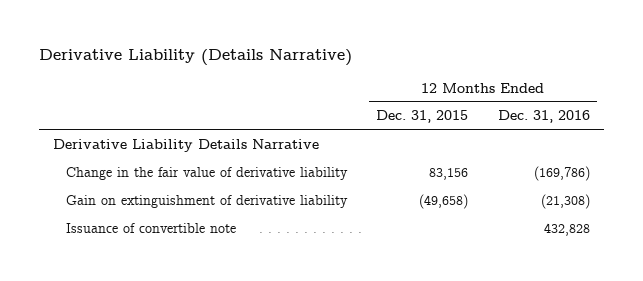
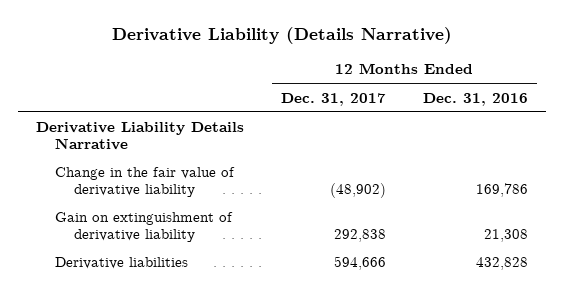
- | 12 Months Ended Dec. 31, 2015 | 12 Months Ended Dec. 31, 2016
+ | 12 Months Ended Dec. 31, 2017 | 12 Months Ended Dec. 31, 2016
- Change in the fair value of derivative liability | 83,156 | (169,786)
- Gain on extinguishment of derivative liability | (49,658) | (21,308)
- Issuance of convertible note | | 432,828
+ Change in the fair value of derivative liability | (48,902) | 169,786
+ Gain on extinguishment of derivative liability | 292,838 | 21,308
+ Derivative liabilities | 594,666 | 432,828

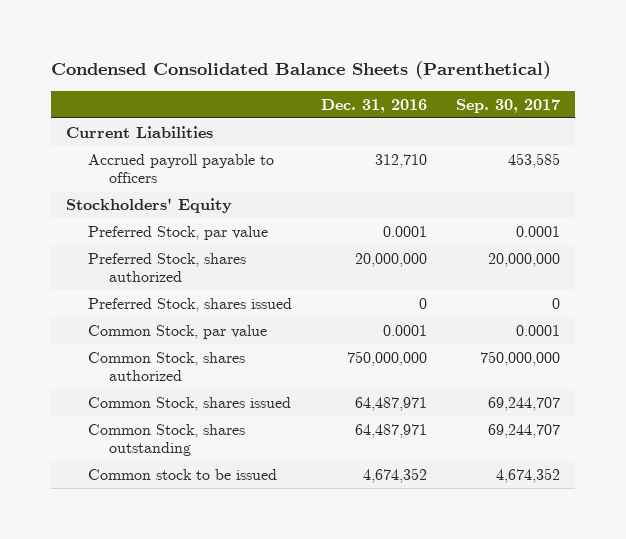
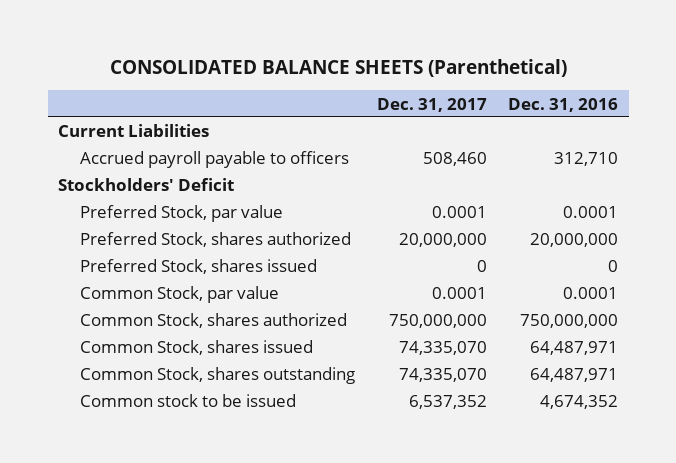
- Condensed Consolidated Balance Sheets (Parenthetical)
+ CONSOLIDATED BALANCE SHEETS (Parenthetical)
- | Dec. 31, 2016 | Sep. 30, 2017
+ | Dec. 31, 2017 | Dec. 31, 2016
- Stockholders' Equity
+ Stockholders' Deficit

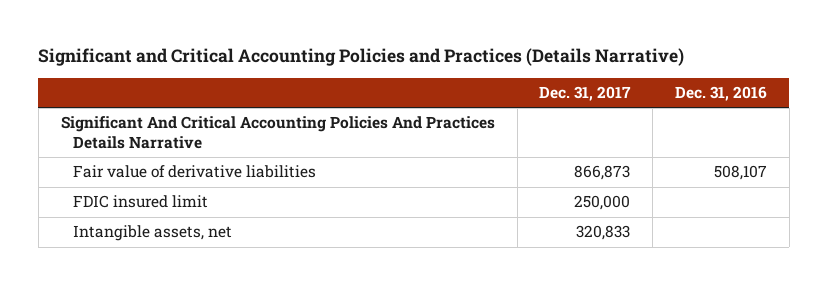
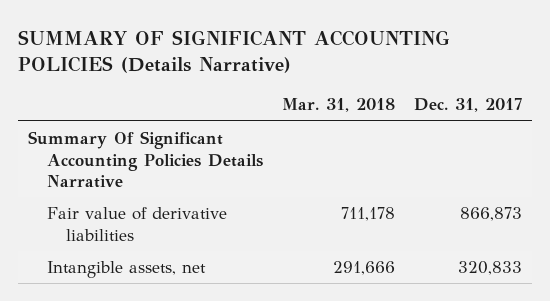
- Significant and Critical Accounting Policies and Practices (Details Narrative)
+ SUMMARY OF SIGNIFICANT ACCOUNTING POLICIES (Details Narrative)
- | Dec. 31, 2017 | Dec. 31, 2016
+ | Mar. 31, 2018 | Dec. 31, 2017
- Significant And Critical Accounting Policies And Practices Details Narrative
+ Summary Of Significant Accounting Policies Details Narrative
- FDIC insured limit | 250,000 |

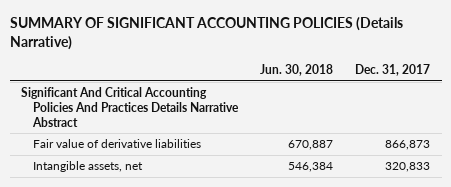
- | Mar. 31, 2018 | Dec. 31, 2017
+ | Jun. 30, 2018 | Dec. 31, 2017
- Summary Of Significant Accounting Policies Details Narrative
+ Significant And Critical Accounting Policies And Practices Details Narrative Abstract

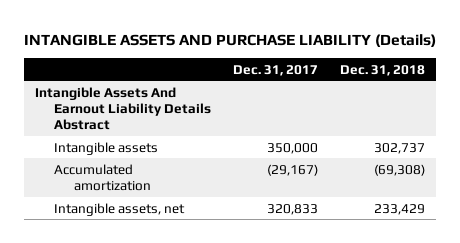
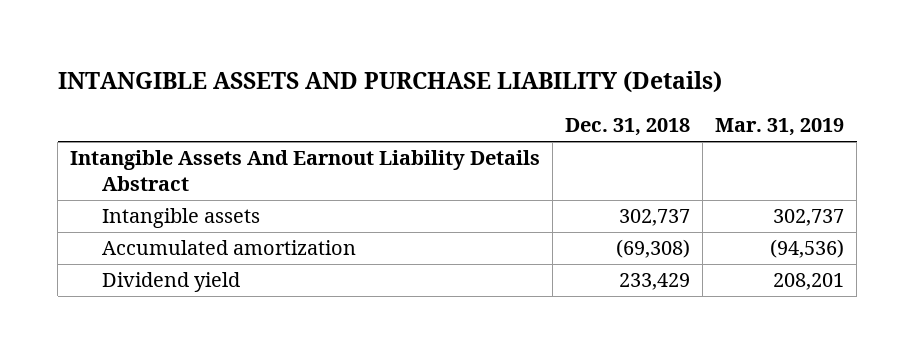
- | Dec. 31, 2017 | Dec. 31, 2018
+ | Dec. 31, 2018 | Mar. 31, 2019
- Intangible assets, net | 320,833 | 233,429
+ Dividend yield | 233,429 | 208,201

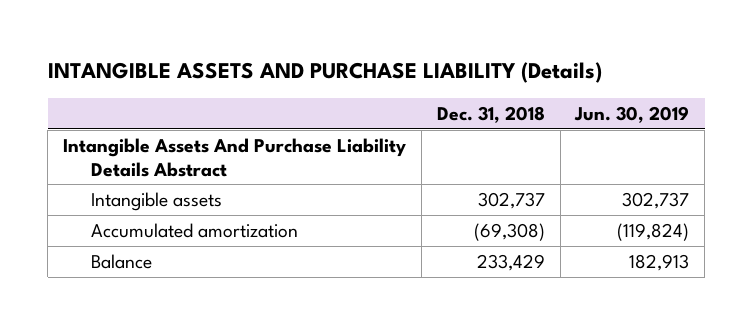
- | Dec. 31, 2018 | Mar. 31, 2019
+ | Dec. 31, 2018 | Jun. 30, 2019
- Intangible Assets And Earnout Liability Details Abstract
+ Intangible Assets And Purchase Liability Details Abstract
- Dividend yield | 233,429 | 208,201
+ Balance | 233,429 | 182,913

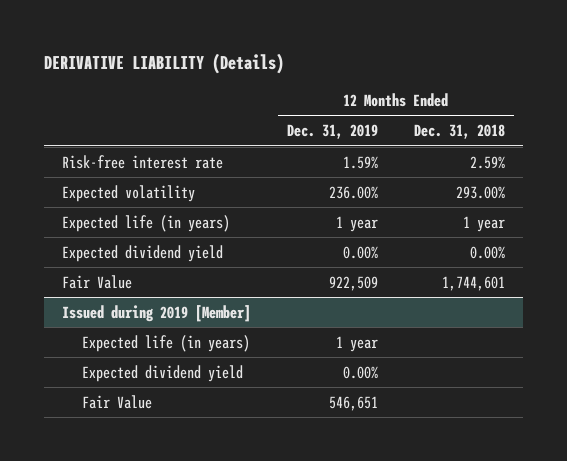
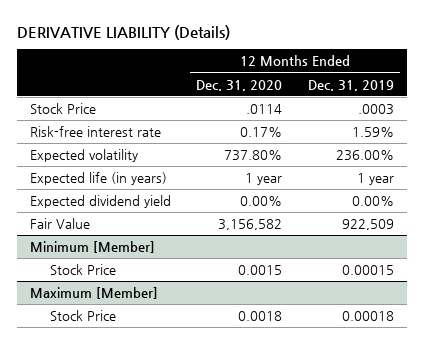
- | 12 Months Ended Dec. 31, 2019 | 12 Months Ended Dec. 31, 2018
+ | 12 Months Ended Dec. 31, 2020 | 12 Months Ended Dec. 31, 2019
+ Stock Price | .0114 | .0003
- Issued during 2019 [Member]
- Expected life (in years) | 1 year |
- Expected dividend yield | 0.00% |
- Fair Value | 546,651 |
+ Minimum [Member]
+ Stock Price | 0.0015 | 0.00015
+ Maximum [Member]
+ Stock Price | 0.0018 | 0.00018

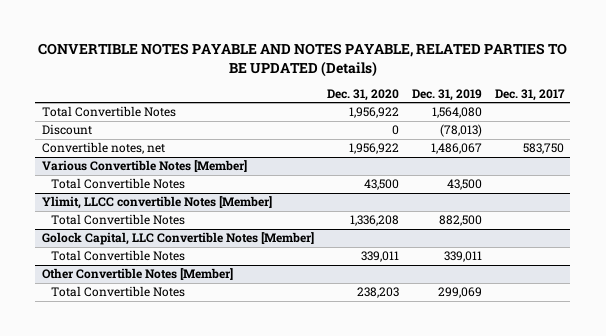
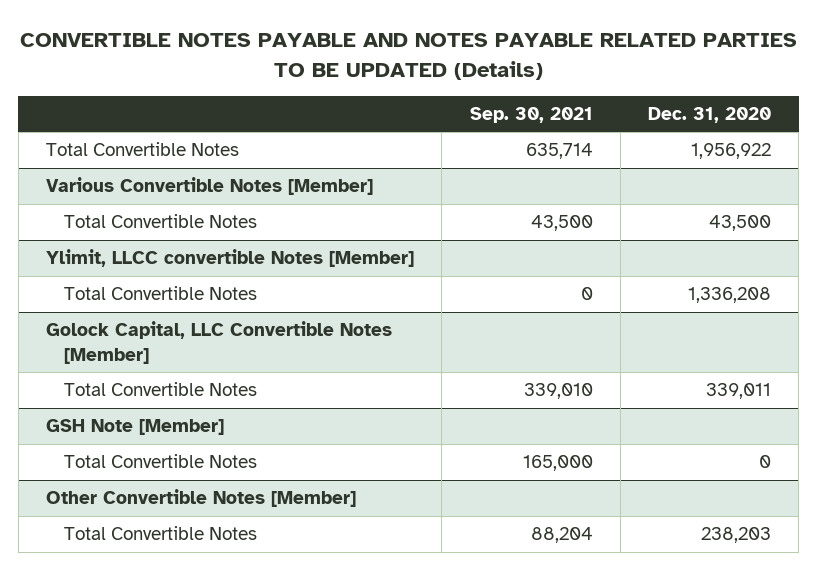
- CONVERTIBLE NOTES PAYABLE AND NOTES PAYABLE, RELATED PARTIES TO BE UPDATED (Details)
+ CONVERTIBLE NOTES PAYABLE AND NOTES PAYABLE RELATED PARTIES TO BE UPDATED (Details)
- | Dec. 31, 2020 | Dec. 31, 2019 | Dec. 31, 2017
+ | Sep. 30, 2021 | Dec. 31, 2020
- Discount | 0 | (78,013) |
- Convertible notes, net | 1,956,922 | 1,486,067 | 583,750
+ GSH Note [Member]
+ Total Convertible Notes | 165,000 | 0

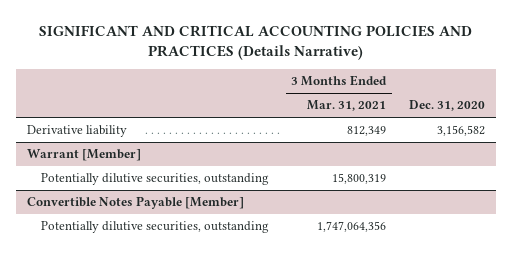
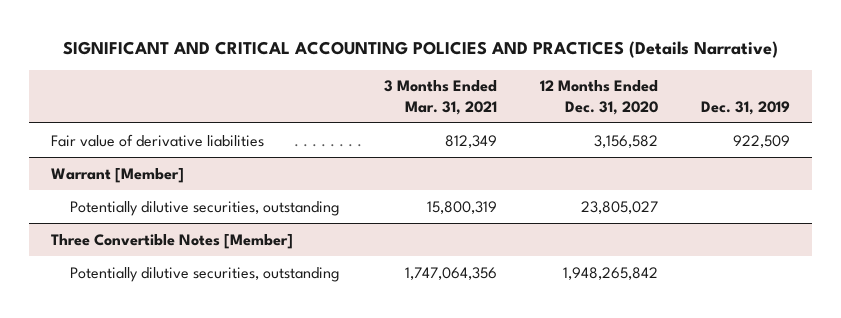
- | 3 Months Ended Mar. 31, 2021 | Dec. 31, 2020
+ | 3 Months Ended Mar. 31, 2021 | 12 Months Ended Dec. 31, 2020 | Dec. 31, 2019
- Derivative liability | 812,349 | 3,156,582
+ Fair value of derivative liabilities | 812,349 | 3,156,582 | 922,509
- Convertible Notes Payable [Member]
+ Three Convertible Notes [Member]

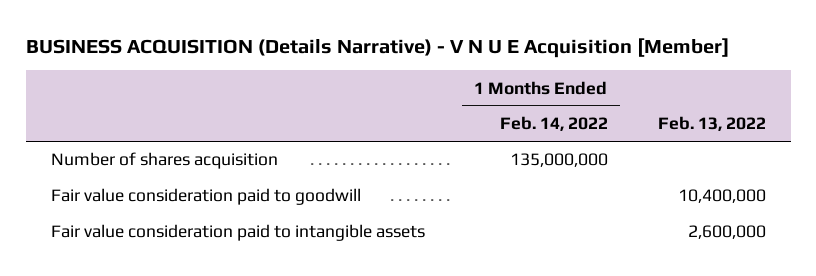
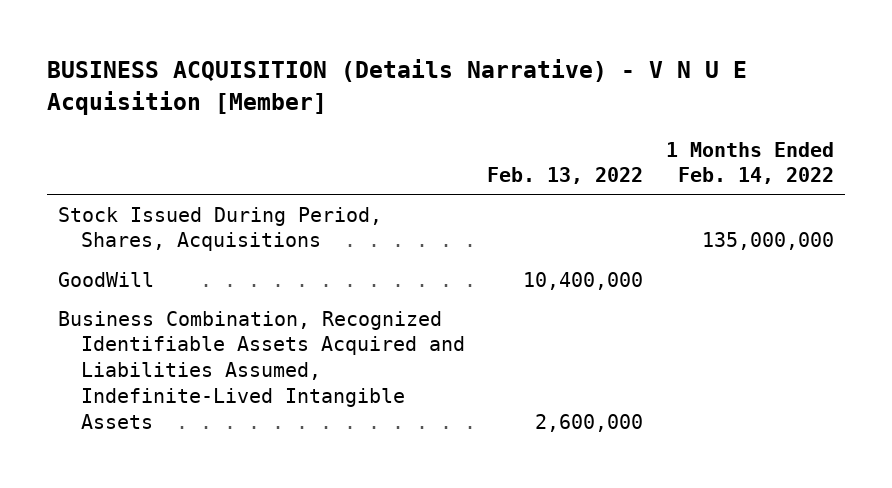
- | 1 Months Ended Feb. 14, 2022 | Feb. 13, 2022
+ | Feb. 13, 2022 | 1 Months Ended Feb. 14, 2022
- Number of shares acquisition | 135,000,000 |
- Fair value consideration paid to goodwill | | 10,400,000
- Fair value consideration paid to intangible assets | | 2,600,000
+ Stock Issued During Period, Shares, Acquisitions | | 135,000,000
+ GoodWill | 10,400,000 |
+ Business Combination, Recognized Identifiable Assets Acquired and Liabilities Assumed, Indefinite-Lived Intangible Assets | 2,600,000 |

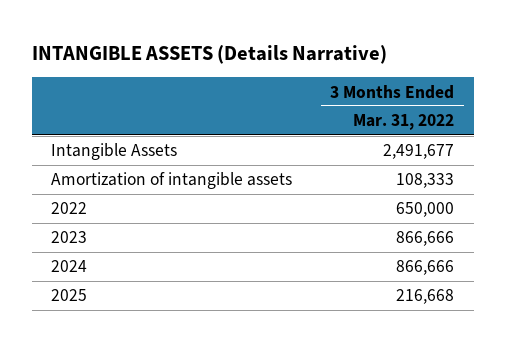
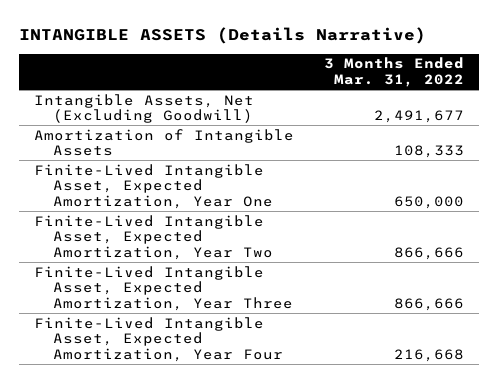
- Intangible Assets | 2,491,677
- Amortization of intangible assets | 108,333
- 2022 | 650,000
- 2023 | 866,666
- 2024 | 866,666
- 2025 | 216,668
+ Intangible Assets, Net (Excluding Goodwill) | 2,491,677
+ Amortization of Intangible Assets | 108,333
+ Finite-Lived Intangible Asset, Expected Amortization, Year One | 650,000
+ Finite-Lived Intangible Asset, Expected Amortization, Year Two | 866,666
+ Finite-Lived Intangible Asset, Expected Amortization, Year Three | 866,666
+ Finite-Lived Intangible Asset, Expected Amortization, Year Four | 216,668

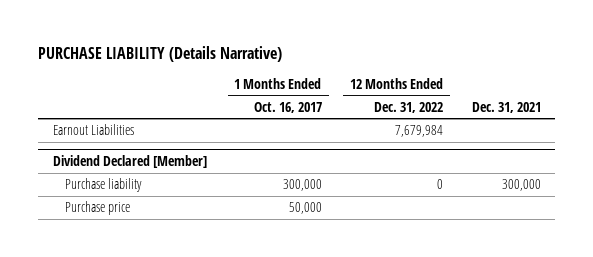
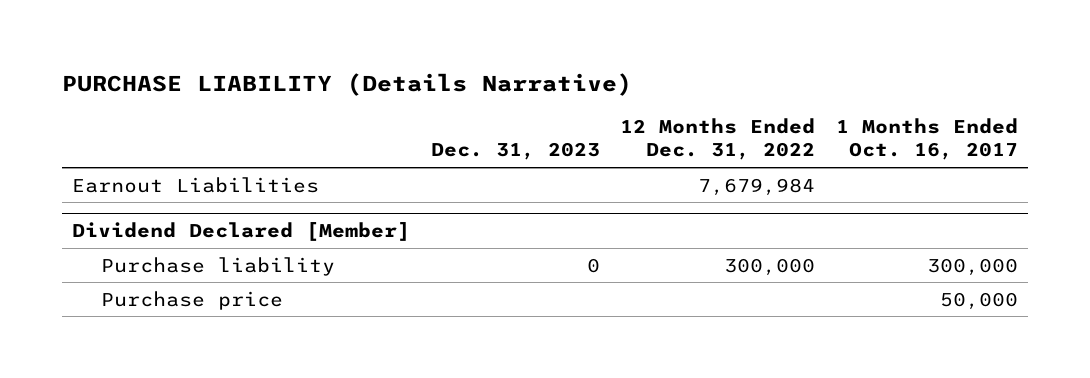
- | 1 Months Ended Oct. 16, 2017 | 12 Months Ended Dec. 31, 2022 | Dec. 31, 2021
+ | Dec. 31, 2023 | 12 Months Ended Dec. 31, 2022 | 1 Months Ended Oct. 16, 2017
@ Dividend Declared [Member]
- Purchase liability | 300,000 | 0 | 300,000
+ Purchase liability | 0 | 300,000 | 300,000

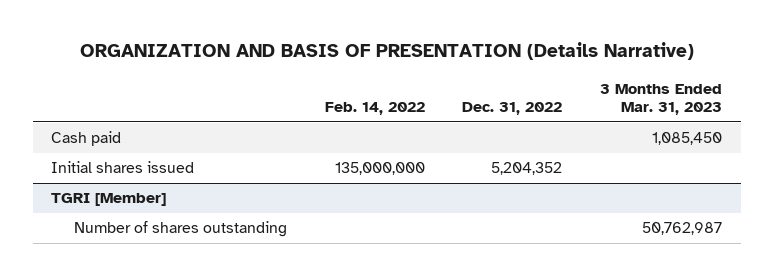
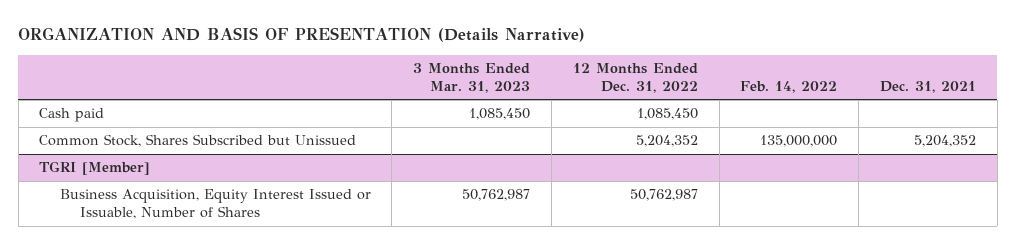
- | Feb. 14, 2022 | Dec. 31, 2022 | 3 Months Ended Mar. 31, 2023
+ | 3 Months Ended Mar. 31, 2023 | 12 Months Ended Dec. 31, 2022 | Feb. 14, 2022 | Dec. 31, 2021
- Initial shares issued | 135,000,000 | 5,204,352 |
+ Common Stock, Shares Subscribed but Unissued | | 5,204,352 | 135,000,000 | 5,204,352
@ TGRI [Member]
- Number of shares outstanding | | | 50,762,987
+ Business Acquisition, Equity Interest Issued or Issuable, Number of Shares | 50,762,987 | 50,762,987 | |

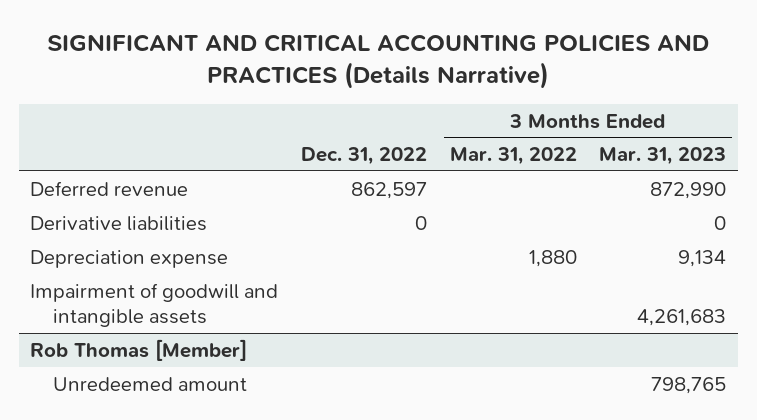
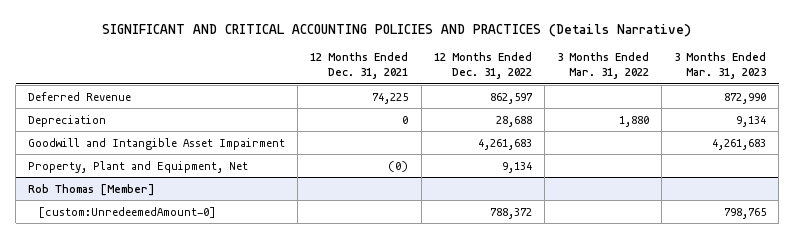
- | Dec. 31, 2022 | 3 Months Ended Mar. 31, 2022 | 3 Months Ended Mar. 31, 2023
+ | 12 Months Ended Dec. 31, 2021 | 12 Months Ended Dec. 31, 2022 | 3 Months Ended Mar. 31, 2022 | 3 Months Ended Mar. 31, 2023
- Deferred revenue | 862,597 | | 872,990
- Derivative liabilities | 0 | | 0
- Depreciation expense | | 1,880 | 9,134
- Impairment of goodwill and intangible assets | | | 4,261,683
+ Deferred Revenue | 74,225 | 862,597 | | 872,990
+ Depreciation | 0 | 28,688 | 1,880 | 9,134
+ Goodwill and Intangible Asset Impairment | | 4,261,683 | | 4,261,683
+ Property, Plant and Equipment, Net | (0) | 9,134 | |
@ Rob Thomas [Member]
- Unredeemed amount | | | 798,765
+ [custom:UnredeemedAmount-0] | | 788,372 | | 798,765

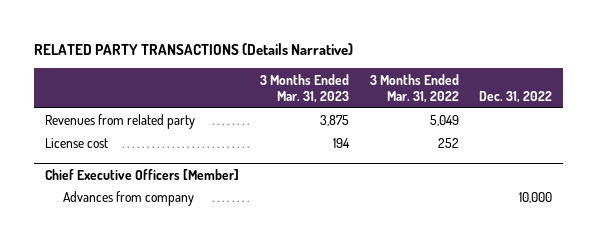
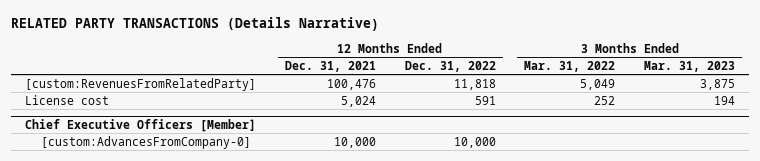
- | 3 Months Ended Mar. 31, 2023 | 3 Months Ended Mar. 31, 2022 | Dec. 31, 2022
+ | 12 Months Ended Dec. 31, 2021 | 12 Months Ended Dec. 31, 2022 | 3 Months Ended Mar. 31, 2022 | 3 Months Ended Mar. 31, 2023
- Revenues from related party | 3,875 | 5,049 |
+ [custom:RevenuesFromRelatedParty] | 100,476 | 11,818 | 5,049 | 3,875
@ Chief Executive Officers [Member]
- Advances from company | | | 10,000
+ [custom:AdvancesFromCompany-0] | 10,000 | 10,000 | |

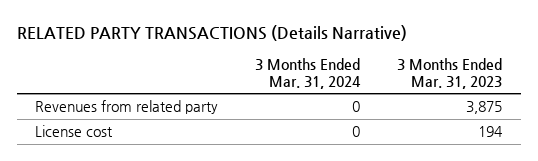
- | 12 Months Ended Dec. 31, 2021 | 12 Months Ended Dec. 31, 2022 | 3 Months Ended Mar. 31, 2022 | 3 Months Ended Mar. 31, 2023
+ | 3 Months Ended Mar. 31, 2024 | 3 Months Ended Mar. 31, 2023
- [custom:RevenuesFromRelatedParty] | 100,476 | 11,818 | 5,049 | 3,875
+ Revenues from related party | 0 | 3,875
- Chief Executive Officers [Member]
- [custom:AdvancesFromCompany-0] | 10,000 | 10,000 | |

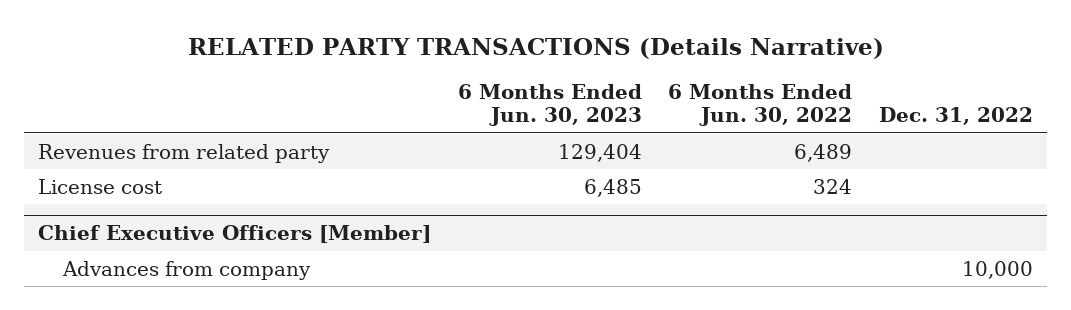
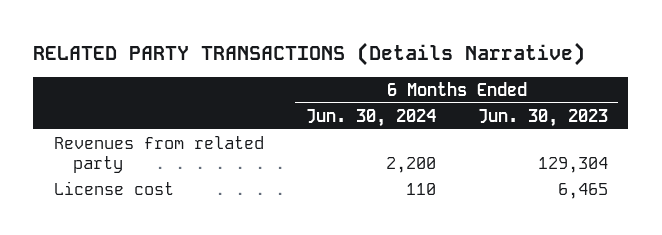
- | 6 Months Ended Jun. 30, 2023 | 6 Months Ended Jun. 30, 2022 | Dec. 31, 2022
+ | 6 Months Ended Jun. 30, 2024 | 6 Months Ended Jun. 30, 2023
- Revenues from related party | 129,404 | 6,489 |
- License cost | 6,485 | 324 |
- Chief Executive Officers [Member]
- Advances from company | | | 10,000
+ Revenues from related party | 2,200 | 129,304
+ License cost | 110 | 6,465

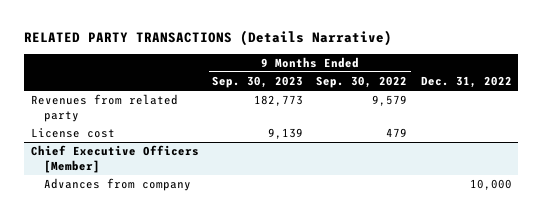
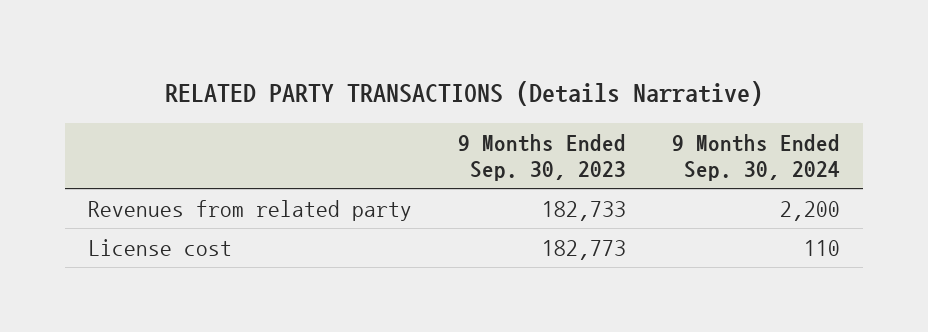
- | 9 Months Ended Sep. 30, 2023 | 9 Months Ended Sep. 30, 2022 | Dec. 31, 2022
+ | 9 Months Ended Sep. 30, 2023 | 9 Months Ended Sep. 30, 2024
- Revenues from related party | 182,773 | 9,579 |
- License cost | 9,139 | 479 |
- Chief Executive Officers [Member]
- Advances from company | | | 10,000
+ Revenues from related party | 182,733 | 2,200
+ License cost | 182,773 | 110

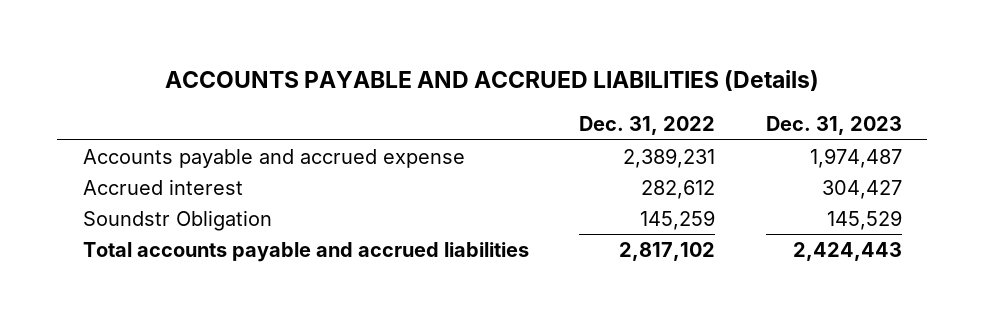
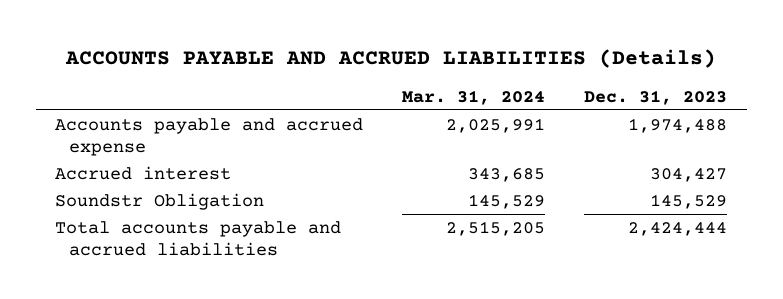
- | Dec. 31, 2022 | Dec. 31, 2023
+ | Mar. 31, 2024 | Dec. 31, 2023
- Accounts payable and accrued expense | 2,389,231 | 1,974,487
+ Accounts payable and accrued expense | 2,025,991 | 1,974,488
- Total accounts payable and accrued liabilities | 2,817,102 | 2,424,443
+ Total accounts payable and accrued liabilities | 2,515,205 | 2,424,444

